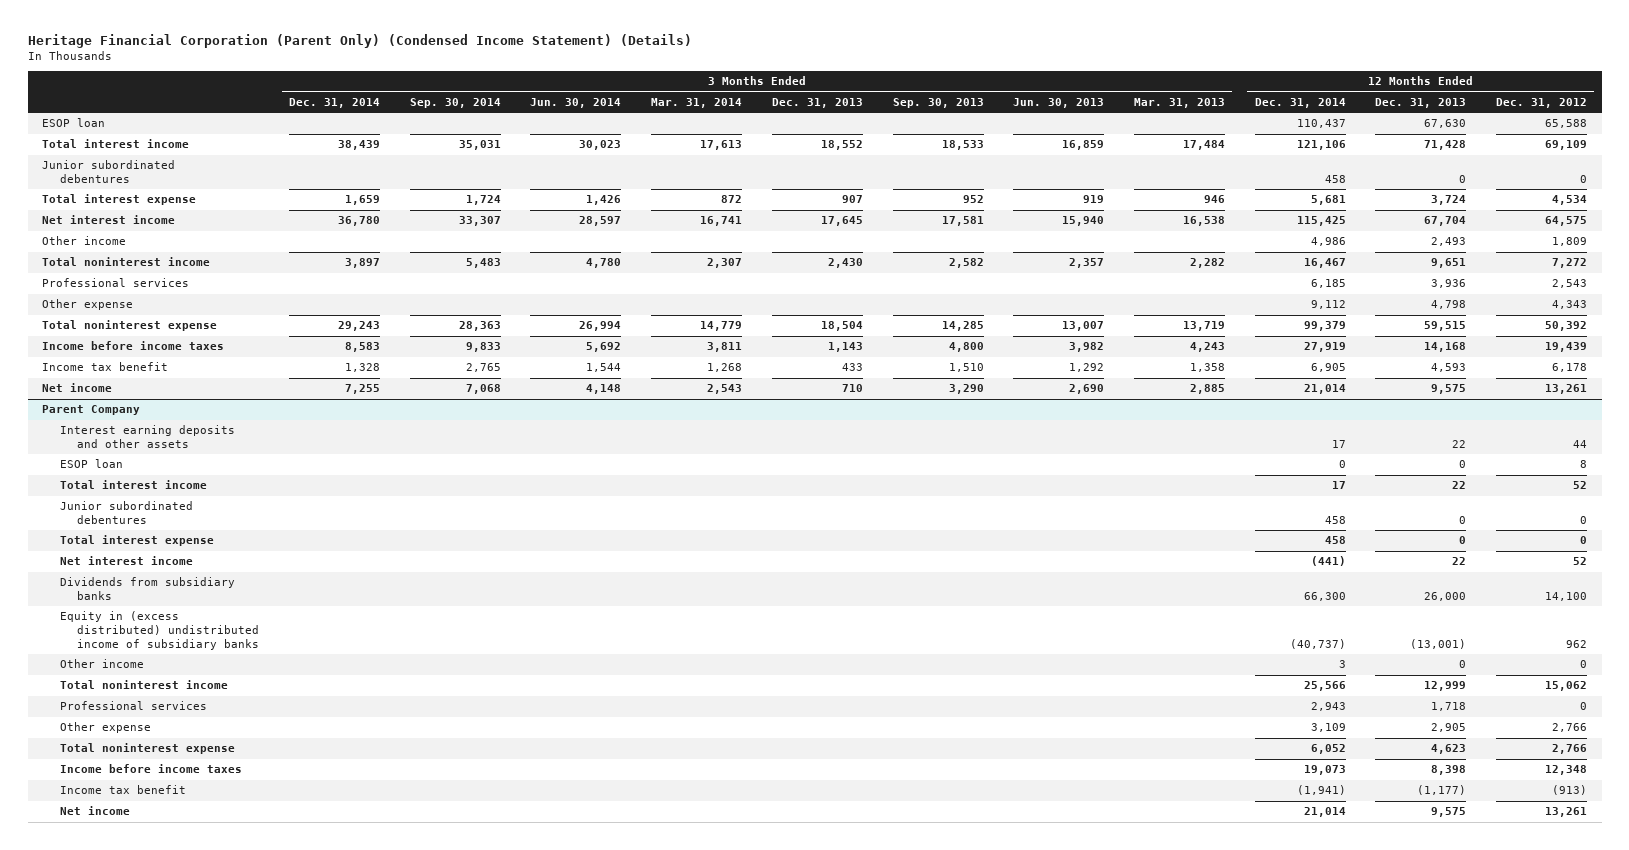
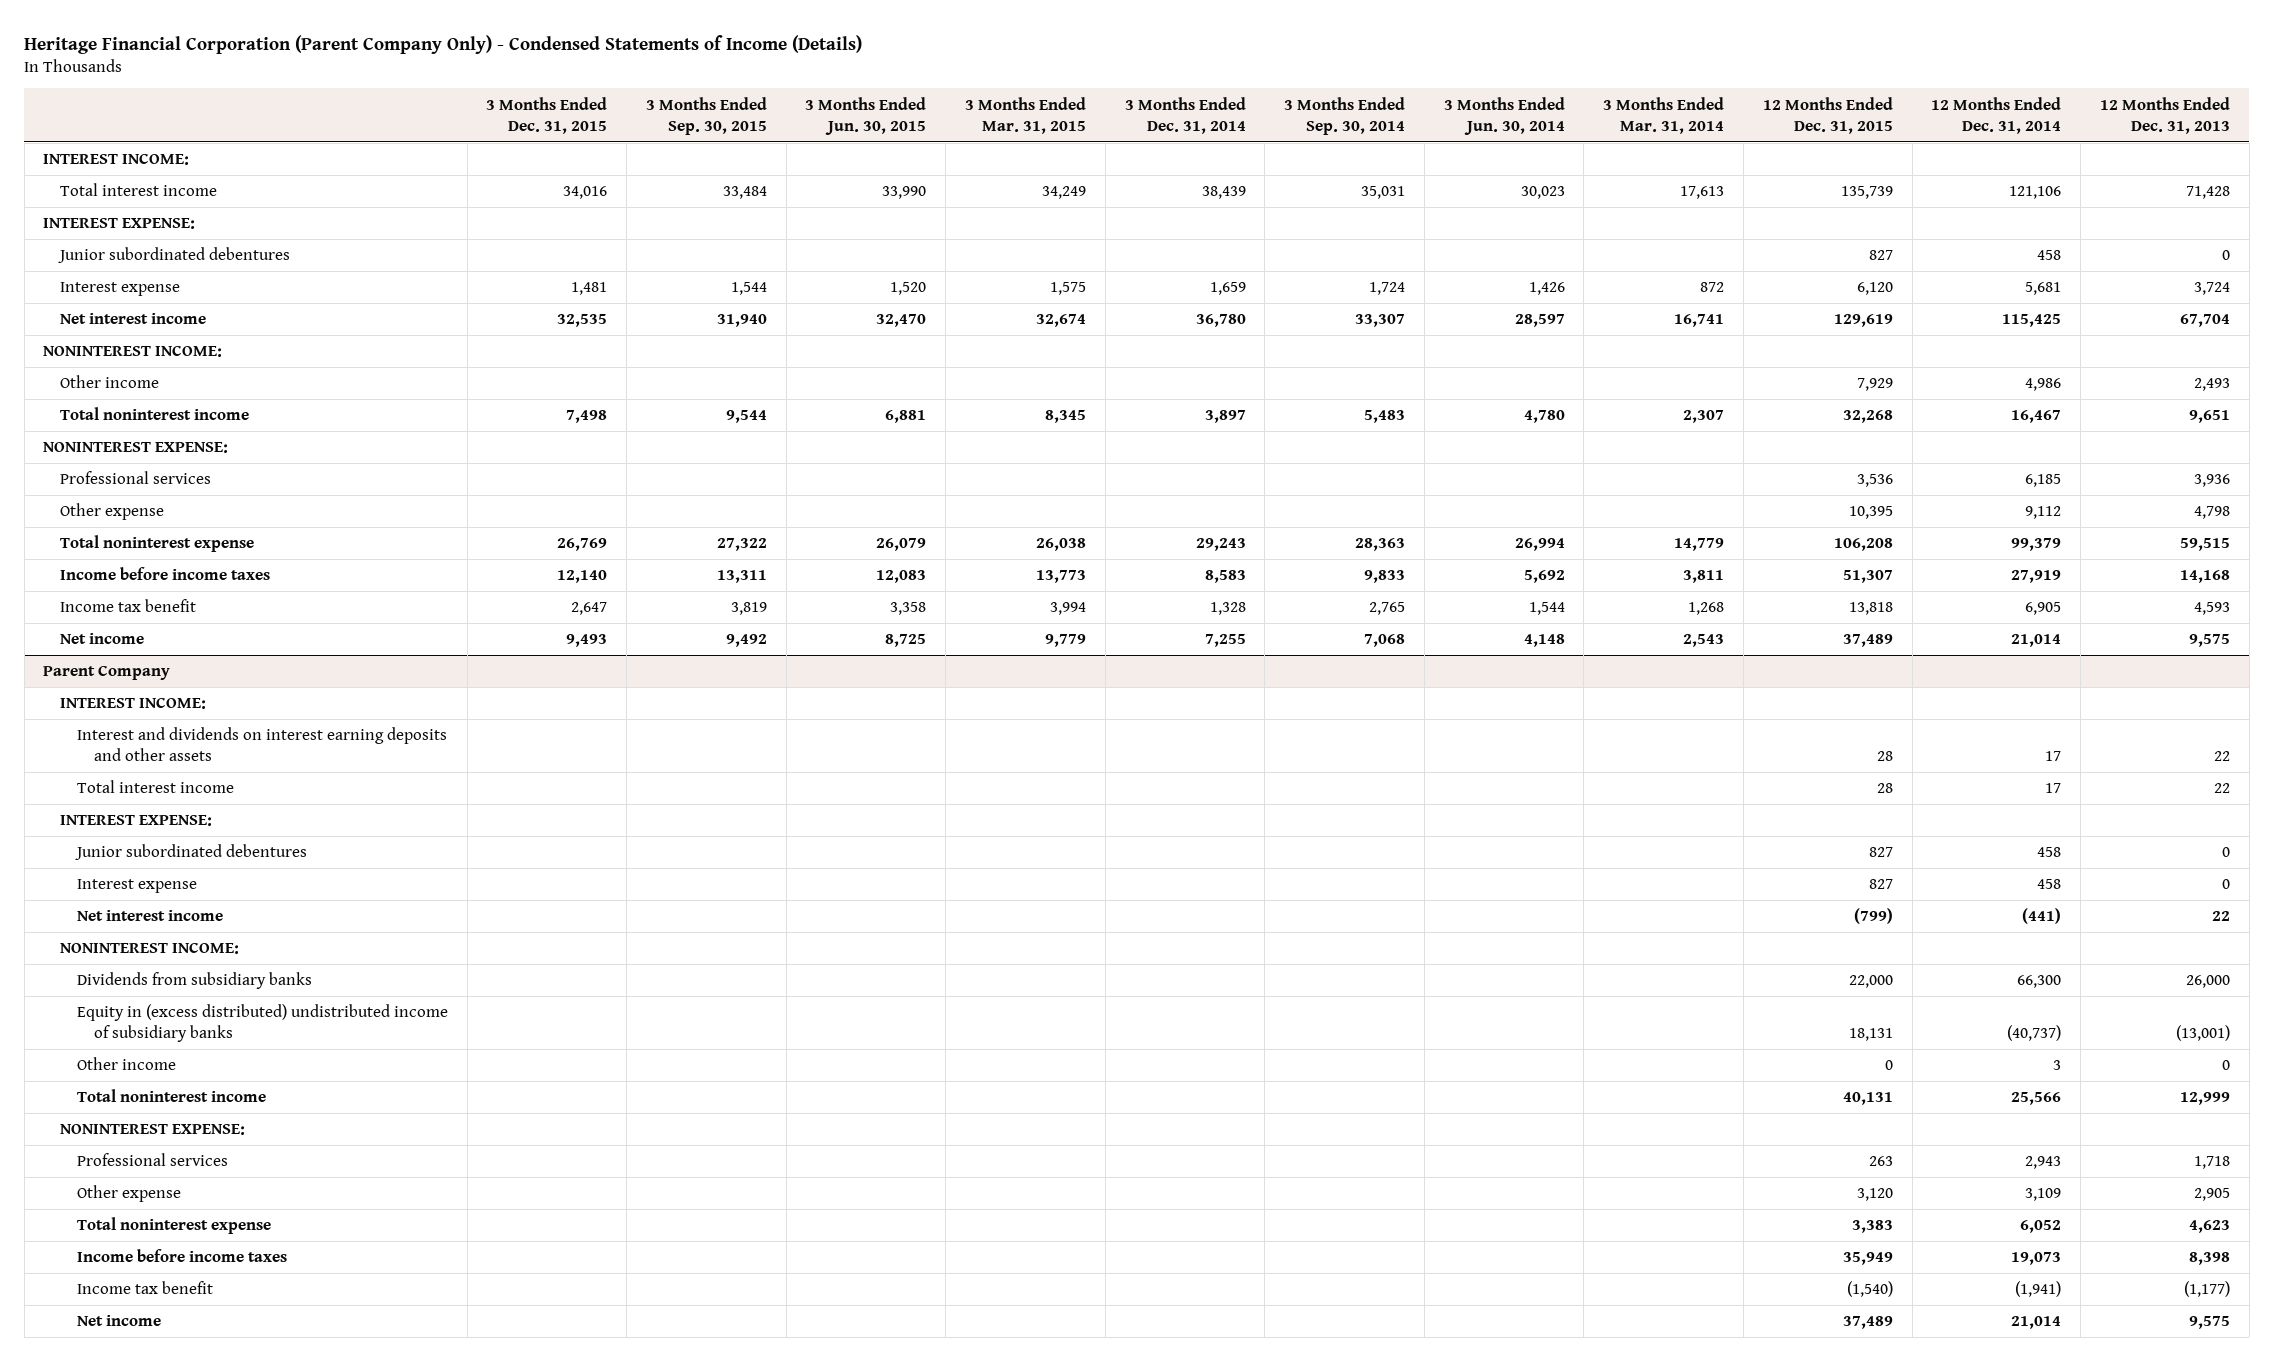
- Heritage Financial Corporation (Parent Only) (Condensed Income Statement) (Details)
+ Heritage Financial Corporation (Parent Company Only) - Condensed Statements of Income (Details)
- | 3 Months Ended Dec. 31, 2014 | 3 Months Ended Sep. 30, 2014 | 3 Months Ended Jun. 30, 2014 | 3 Months Ended Mar. 31, 2014 | 3 Months Ended Dec. 31, 2013 | 3 Months Ended Sep. 30, 2013 | 3 Months Ended Jun. 30, 2013 | 3 Months Ended Mar. 31, 2013 | 12 Months Ended Dec. 31, 2014 | 12 Months Ended Dec. 31, 2013 | 12 Months Ended Dec. 31, 2012
+ | 3 Months Ended Dec. 31, 2015 | 3 Months Ended Sep. 30, 2015 | 3 Months Ended Jun. 30, 2015 | 3 Months Ended Mar. 31, 2015 | 3 Months Ended Dec. 31, 2014 | 3 Months Ended Sep. 30, 2014 | 3 Months Ended Jun. 30, 2014 | 3 Months Ended Mar. 31, 2014 | 12 Months Ended Dec. 31, 2015 | 12 Months Ended Dec. 31, 2014 | 12 Months Ended Dec. 31, 2013
- ESOP loan | | | | | | | | | 110,437 | 67,630 | 65,588
+ INTEREST INCOME:
+ INTEREST EXPENSE:
- Total interest expense | 1,659 | 1,724 | 1,426 | 872 | 907 | 952 | 919 | 946 | 5,681 | 3,724 | 4,534
+ Interest expense | 1,481 | 1,544 | 1,520 | 1,575 | 1,659 | 1,724 | 1,426 | 872 | 6,120 | 5,681 | 3,724
+ NONINTEREST INCOME:
+ NONINTEREST EXPENSE:
@ Parent Company
- Interest earning deposits and other assets | | | | | | | | | 17 | 22 | 44
- ESOP loan | | | | | | | | | 0 | 0 | 8
+ INTEREST INCOME:
+ Interest and dividends on interest earning deposits and other assets | | | | | | | | | 28 | 17 | 22
+ INTEREST EXPENSE:
- Total interest expense | | | | | | | | | 458 | 0 | 0
+ Interest expense | | | | | | | | | 827 | 458 | 0
+ NONINTEREST INCOME:
+ NONINTEREST EXPENSE:

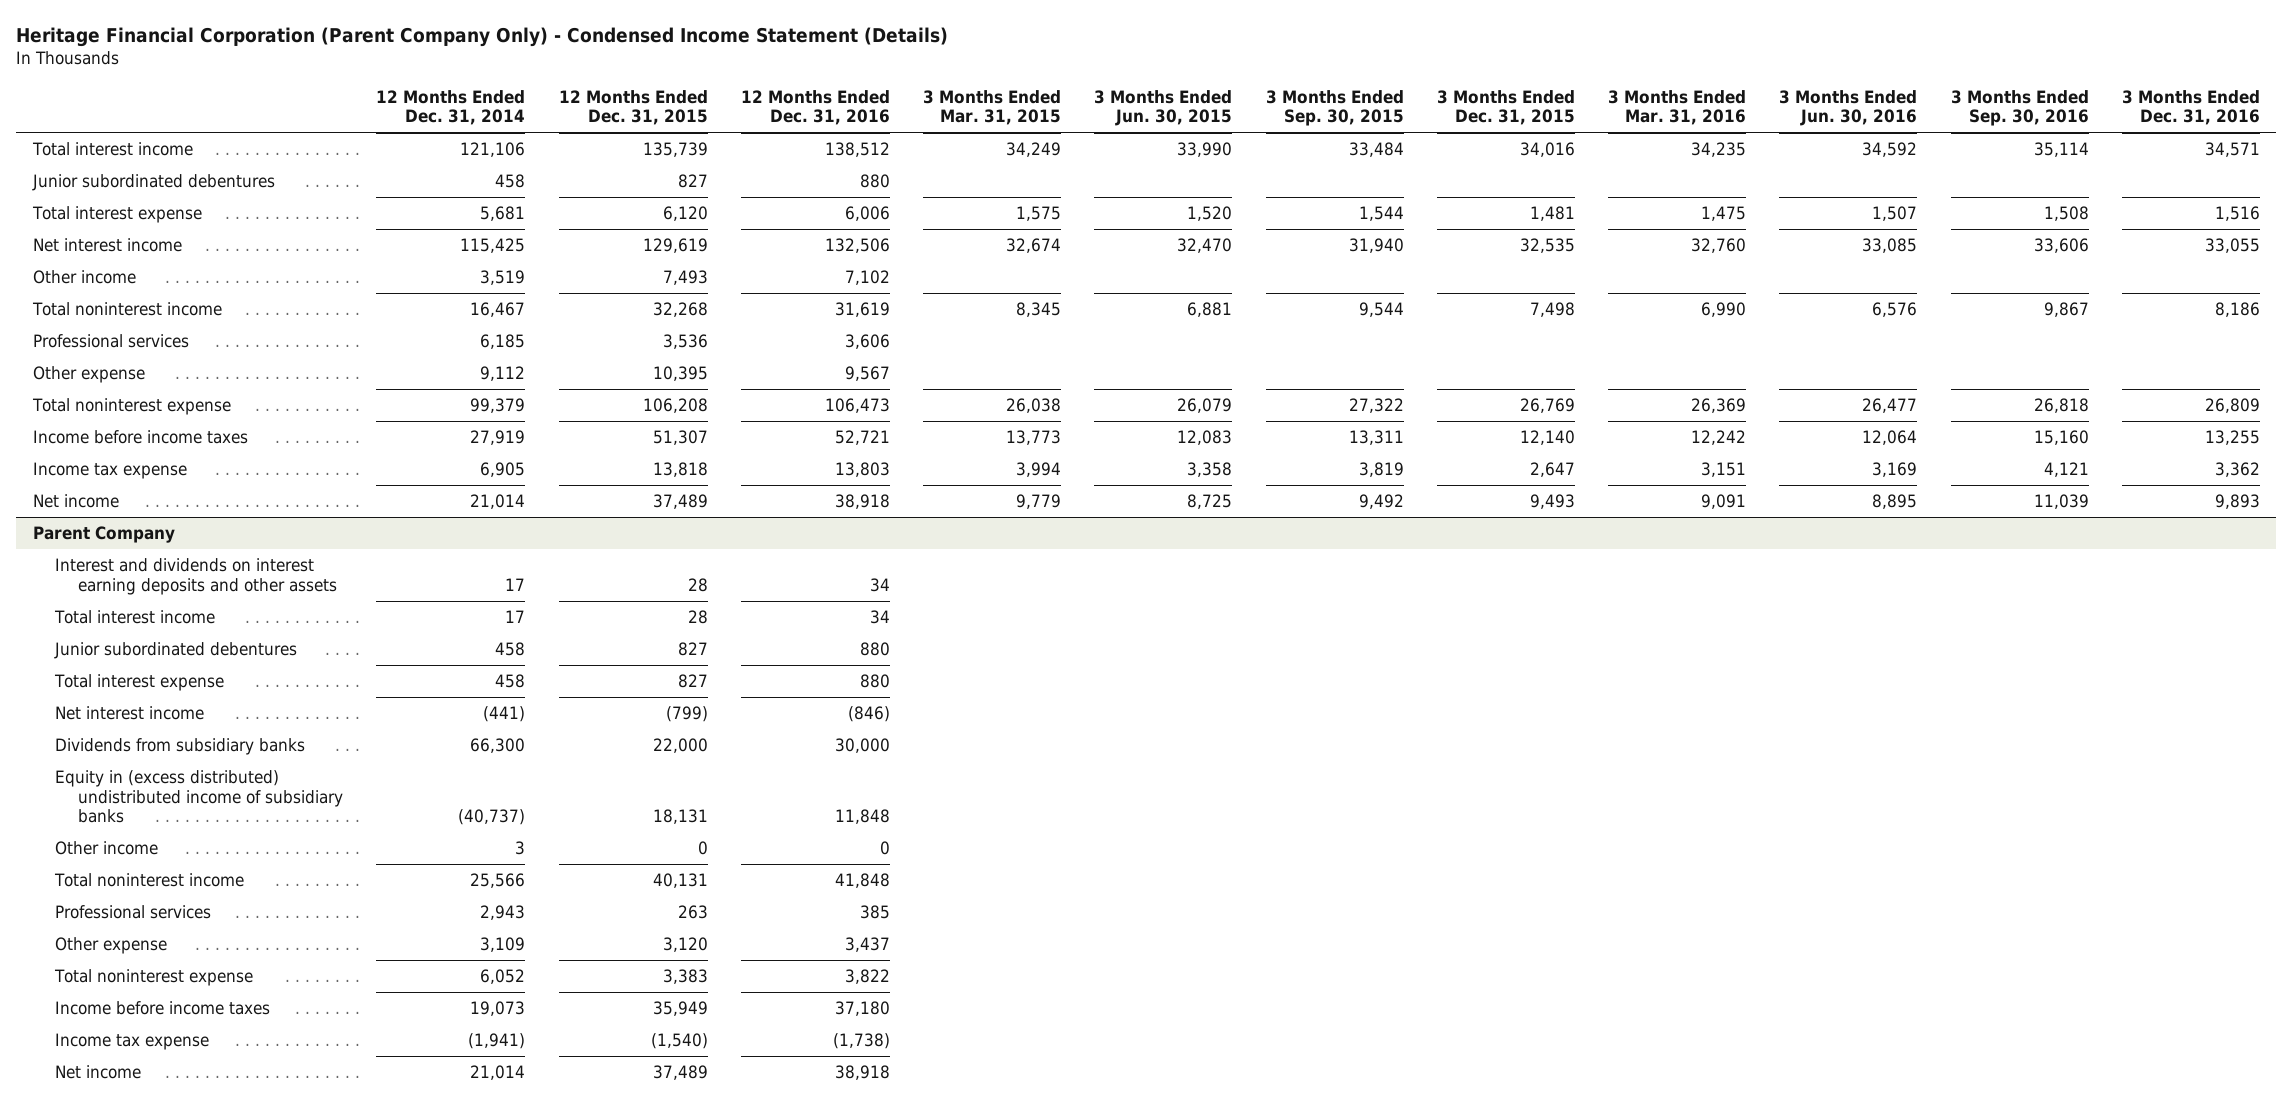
- Heritage Financial Corporation (Parent Company Only) - Condensed Statements of Income (Details)
+ Heritage Financial Corporation (Parent Company Only) - Condensed Income Statement (Details)
- | 3 Months Ended Dec. 31, 2015 | 3 Months Ended Sep. 30, 2015 | 3 Months Ended Jun. 30, 2015 | 3 Months Ended Mar. 31, 2015 | 3 Months Ended Dec. 31, 2014 | 3 Months Ended Sep. 30, 2014 | 3 Months Ended Jun. 30, 2014 | 3 Months Ended Mar. 31, 2014 | 12 Months Ended Dec. 31, 2015 | 12 Months Ended Dec. 31, 2014 | 12 Months Ended Dec. 31, 2013
+ | 12 Months Ended Dec. 31, 2014 | 12 Months Ended Dec. 31, 2015 | 12 Months Ended Dec. 31, 2016 | 3 Months Ended Mar. 31, 2015 | 3 Months Ended Jun. 30, 2015 | 3 Months Ended Sep. 30, 2015 | 3 Months Ended Dec. 31, 2015 | 3 Months Ended Mar. 31, 2016 | 3 Months Ended Jun. 30, 2016 | 3 Months Ended Sep. 30, 2016 | 3 Months Ended Dec. 31, 2016
- INTEREST INCOME:
- INTEREST EXPENSE:
- Interest expense | 1,481 | 1,544 | 1,520 | 1,575 | 1,659 | 1,724 | 1,426 | 872 | 6,120 | 5,681 | 3,724
+ Total interest expense | 5,681 | 6,120 | 6,006 | 1,575 | 1,520 | 1,544 | 1,481 | 1,475 | 1,507 | 1,508 | 1,516
- NONINTEREST INCOME:
- Other income | | | | | | | | | 7,929 | 4,986 | 2,493
+ Other income | 3,519 | 7,493 | 7,102 | | | | | | | |
- NONINTEREST EXPENSE:
- Income tax benefit | 2,647 | 3,819 | 3,358 | 3,994 | 1,328 | 2,765 | 1,544 | 1,268 | 13,818 | 6,905 | 4,593
+ Income tax expense | 6,905 | 13,818 | 13,803 | 3,994 | 3,358 | 3,819 | 2,647 | 3,151 | 3,169 | 4,121 | 3,362
@ Parent Company
- INTEREST INCOME:
- INTEREST EXPENSE:
- Interest expense | | | | | | | | | 827 | 458 | 0
+ Total interest expense | 458 | 827 | 880 | | | | | | | |
- NONINTEREST INCOME:
- NONINTEREST EXPENSE:
- Income tax benefit | | | | | | | | | (1,540) | (1,941) | (1,177)
+ Income tax expense | (1,941) | (1,540) | (1,738) | | | | | | | |

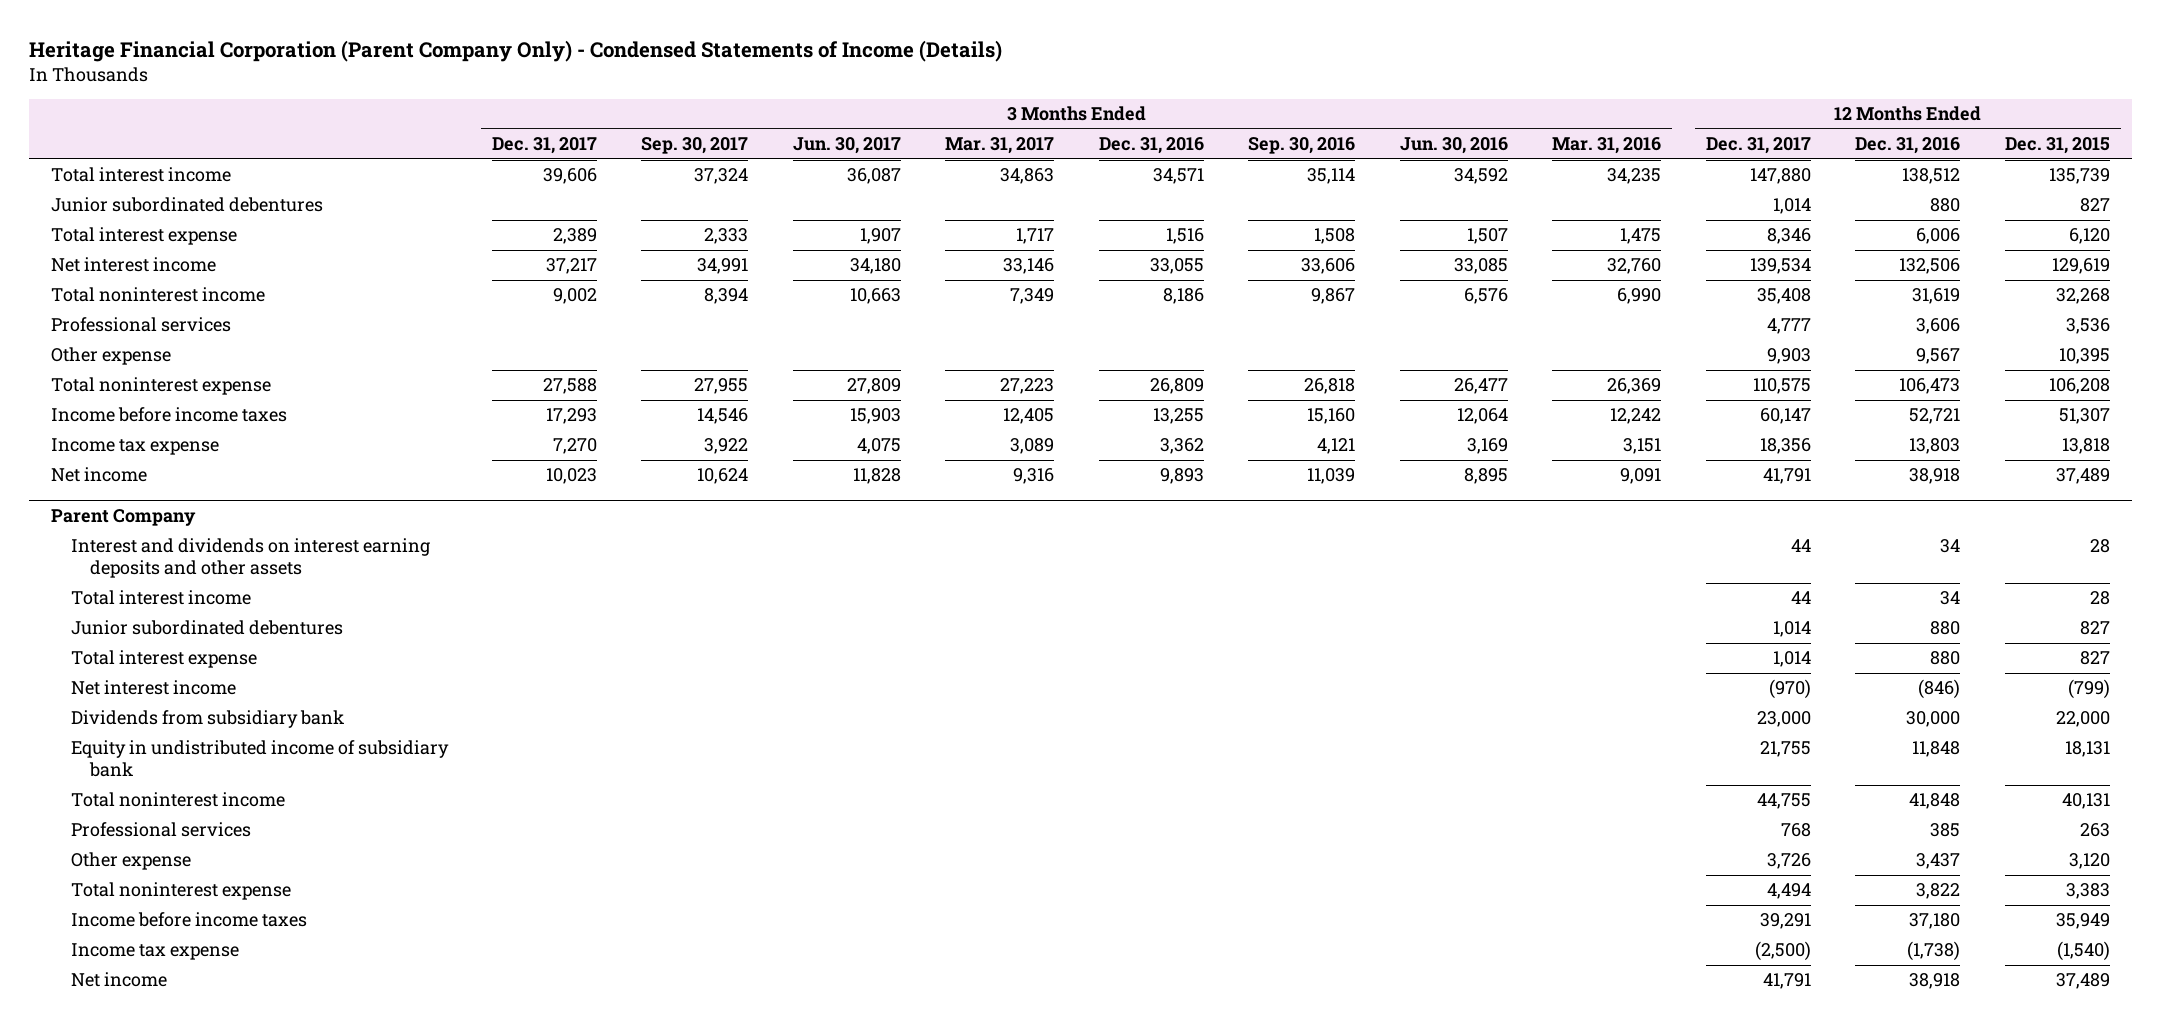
- Heritage Financial Corporation (Parent Company Only) - Condensed Income Statement (Details)
+ Heritage Financial Corporation (Parent Company Only) - Condensed Statements of Income (Details)
- | 12 Months Ended Dec. 31, 2014 | 12 Months Ended Dec. 31, 2015 | 12 Months Ended Dec. 31, 2016 | 3 Months Ended Mar. 31, 2015 | 3 Months Ended Jun. 30, 2015 | 3 Months Ended Sep. 30, 2015 | 3 Months Ended Dec. 31, 2015 | 3 Months Ended Mar. 31, 2016 | 3 Months Ended Jun. 30, 2016 | 3 Months Ended Sep. 30, 2016 | 3 Months Ended Dec. 31, 2016
+ | 3 Months Ended Dec. 31, 2017 | 3 Months Ended Sep. 30, 2017 | 3 Months Ended Jun. 30, 2017 | 3 Months Ended Mar. 31, 2017 | 3 Months Ended Dec. 31, 2016 | 3 Months Ended Sep. 30, 2016 | 3 Months Ended Jun. 30, 2016 | 3 Months Ended Mar. 31, 2016 | 12 Months Ended Dec. 31, 2017 | 12 Months Ended Dec. 31, 2016 | 12 Months Ended Dec. 31, 2015
- Other income | 3,519 | 7,493 | 7,102 | | | | | | | |
@ Parent Company
- Dividends from subsidiary banks | 66,300 | 22,000 | 30,000 | | | | | | | |
- Equity in (excess distributed) undistributed income of subsidiary banks | (40,737) | 18,131 | 11,848 | | | | | | | |
- Other income | 3 | 0 | 0 | | | | | | | |
+ Dividends from subsidiary bank | | | | | | | | | 23,000 | 30,000 | 22,000
+ Equity in undistributed income of subsidiary bank | | | | | | | | | 21,755 | 11,848 | 18,131

